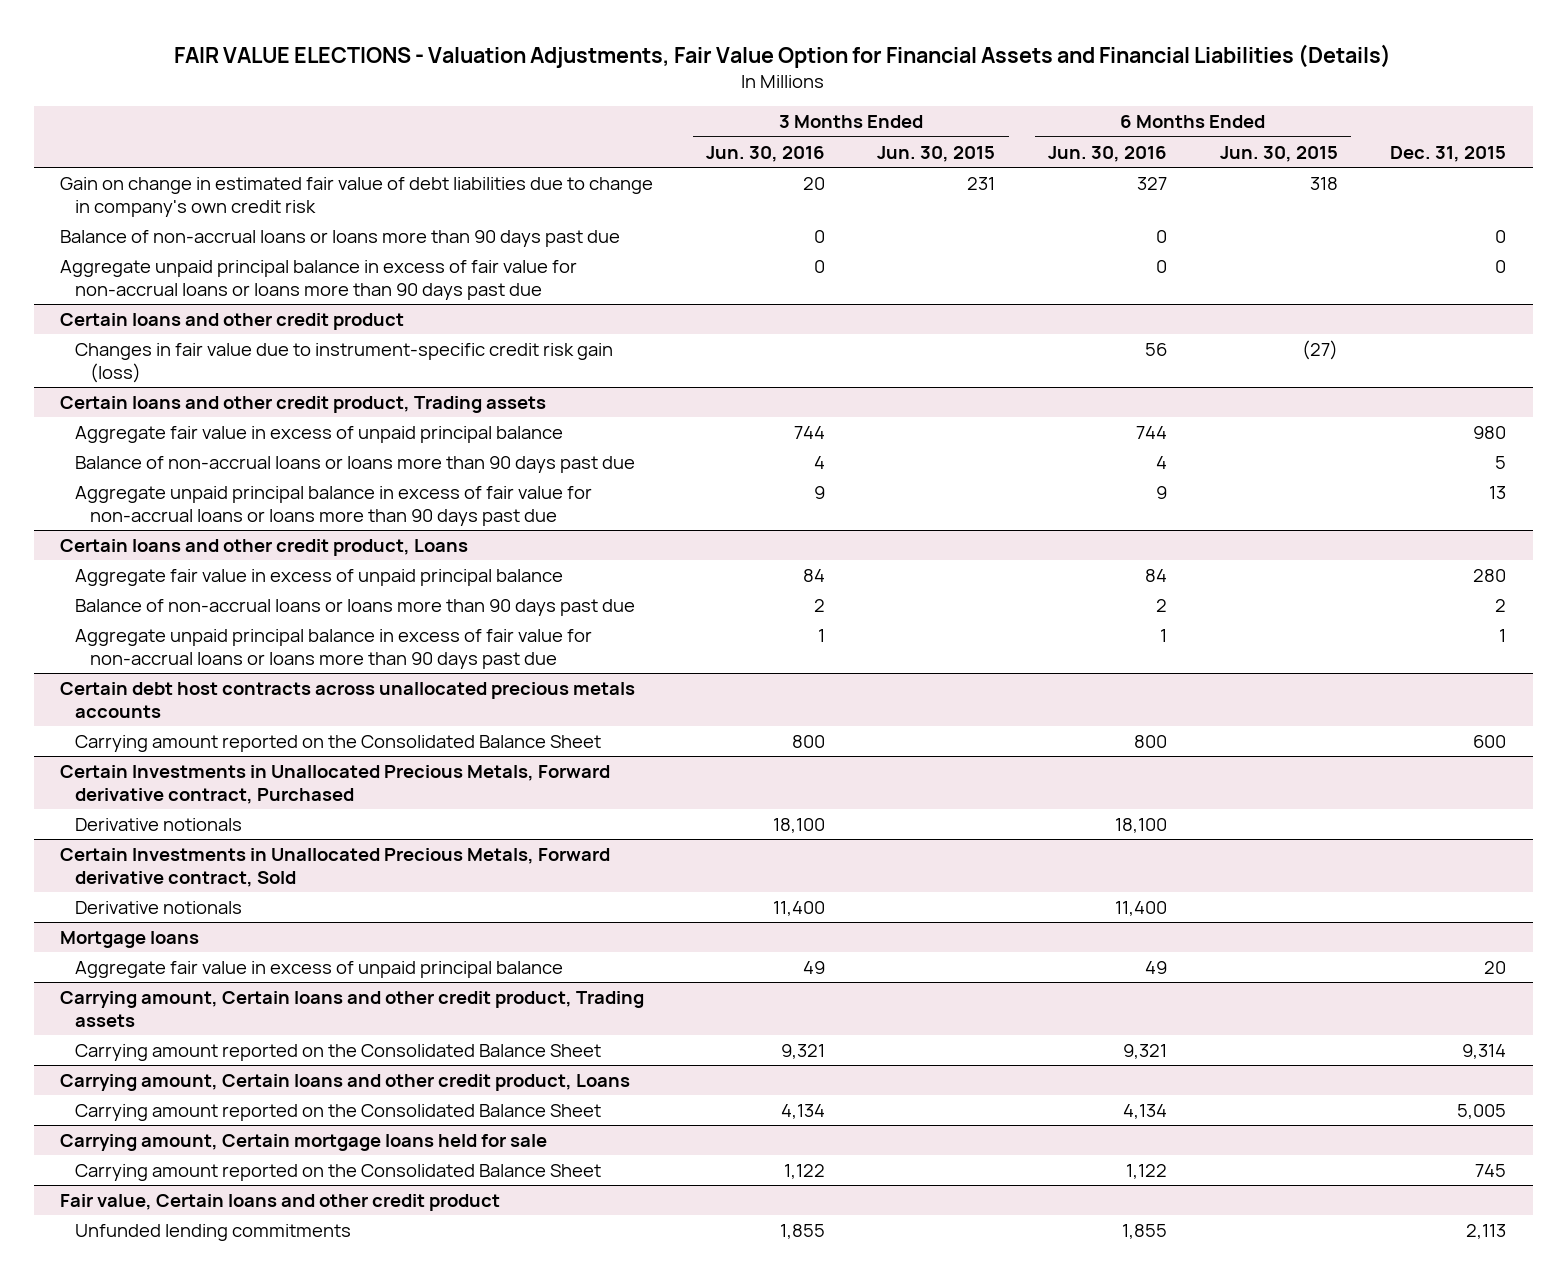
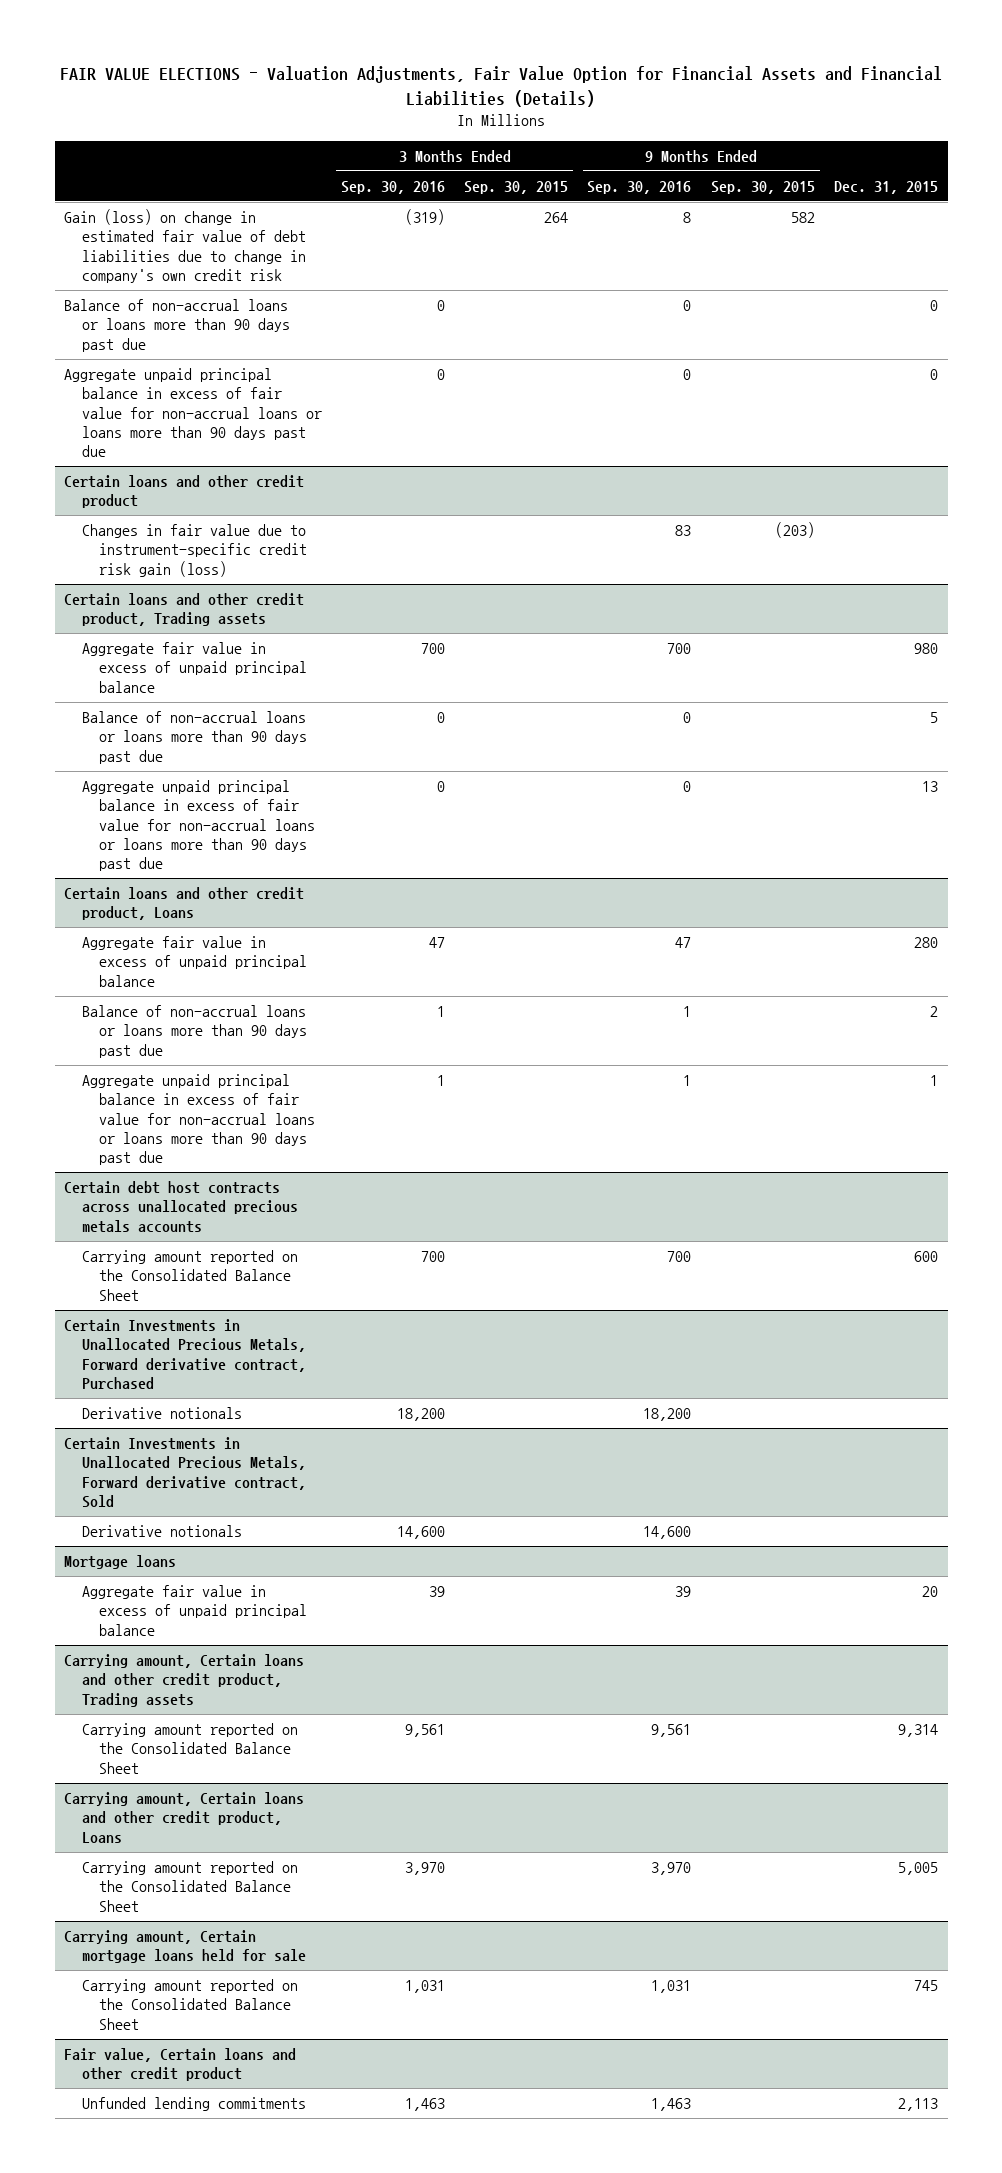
- | 3 Months Ended Jun. 30, 2016 | 3 Months Ended Jun. 30, 2015 | 6 Months Ended Jun. 30, 2016 | 6 Months Ended Jun. 30, 2015 | Dec. 31, 2015
+ | 3 Months Ended Sep. 30, 2016 | 3 Months Ended Sep. 30, 2015 | 9 Months Ended Sep. 30, 2016 | 9 Months Ended Sep. 30, 2015 | Dec. 31, 2015
- Gain on change in estimated fair value of debt liabilities due to change in company's own credit risk | 20 | 231 | 327 | 318 |
+ Gain (loss) on change in estimated fair value of debt liabilities due to change in company's own credit risk | (319) | 264 | 8 | 582 |

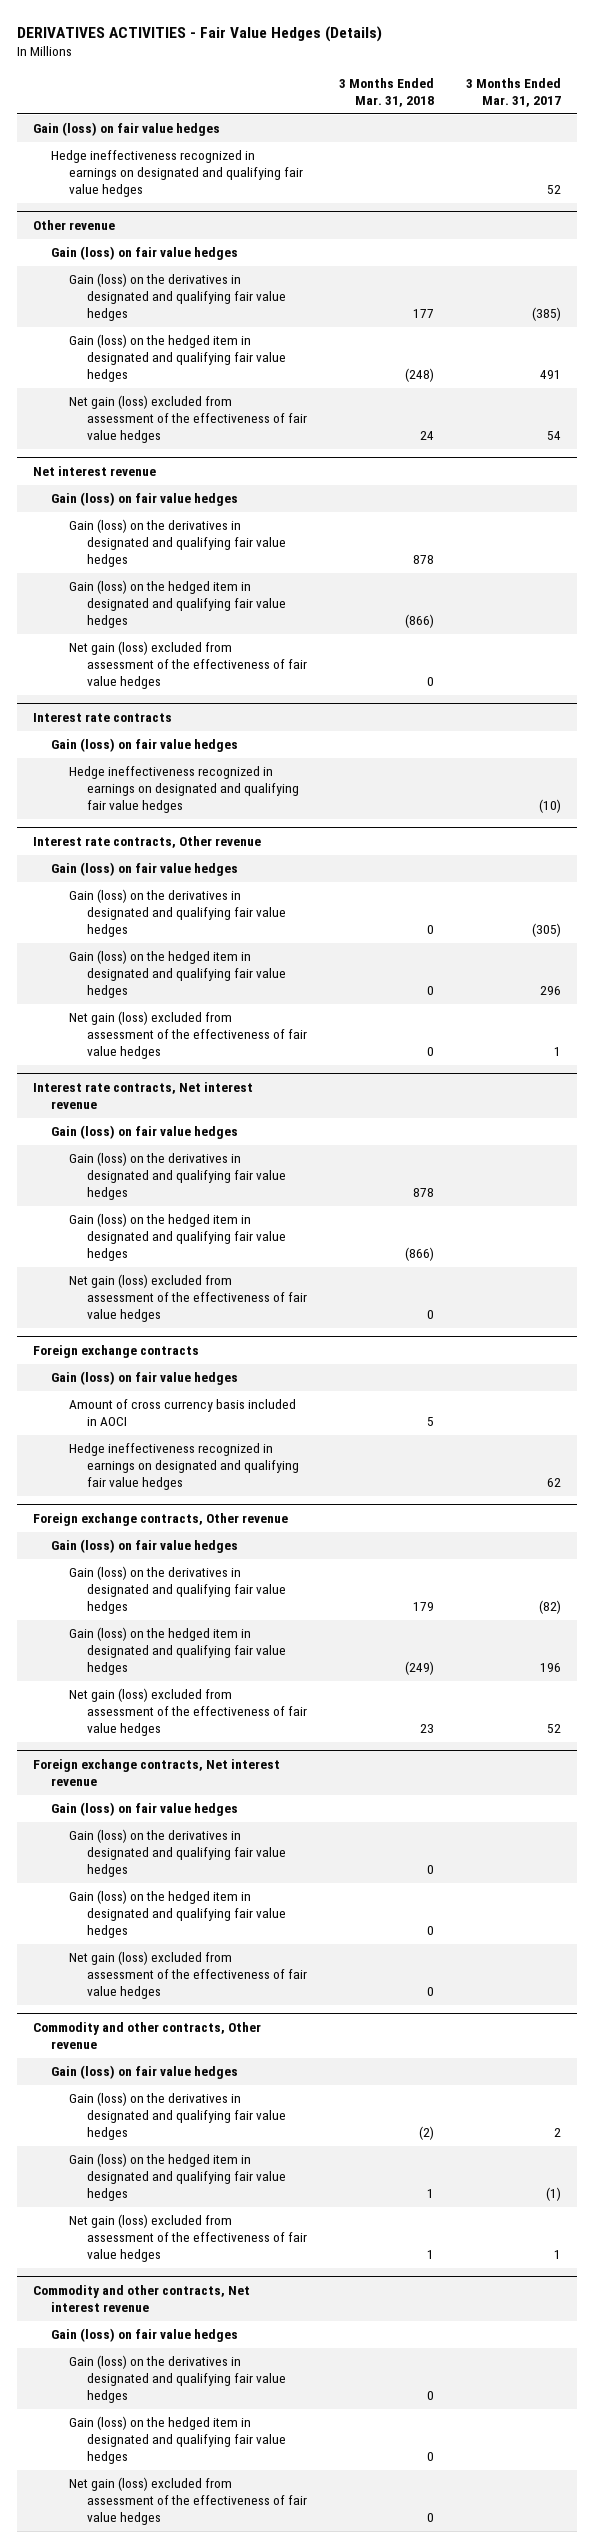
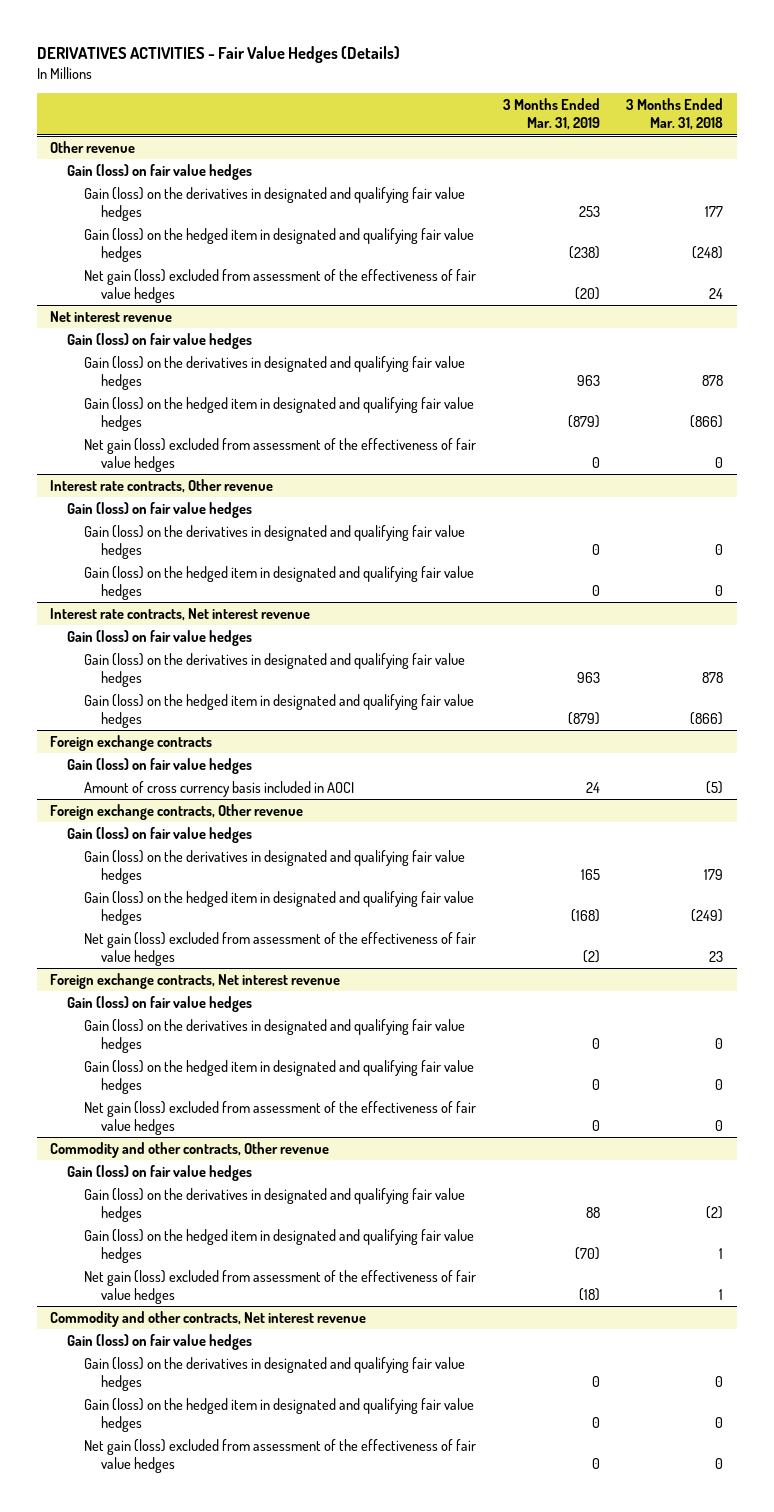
- | 3 Months Ended Mar. 31, 2018 | 3 Months Ended Mar. 31, 2017
+ | 3 Months Ended Mar. 31, 2019 | 3 Months Ended Mar. 31, 2018
- Gain (loss) on fair value hedges
- Hedge ineffectiveness recognized in earnings on designated and qualifying fair value hedges | | 52
- Interest rate contracts
- Gain (loss) on fair value hedges
- Hedge ineffectiveness recognized in earnings on designated and qualifying fair value hedges | | (10)
@ Interest rate contracts, Other revenue
- Net gain (loss) excluded from assessment of the effectiveness of fair value hedges | 0 | 1
@ Interest rate contracts, Net interest revenue
- Net gain (loss) excluded from assessment of the effectiveness of fair value hedges | 0 |
@ Foreign exchange contracts
- Amount of cross currency basis included in AOCI | 5 |
- Hedge ineffectiveness recognized in earnings on designated and qualifying fair value hedges | | 62
+ Amount of cross currency basis included in AOCI | 24 | (5)

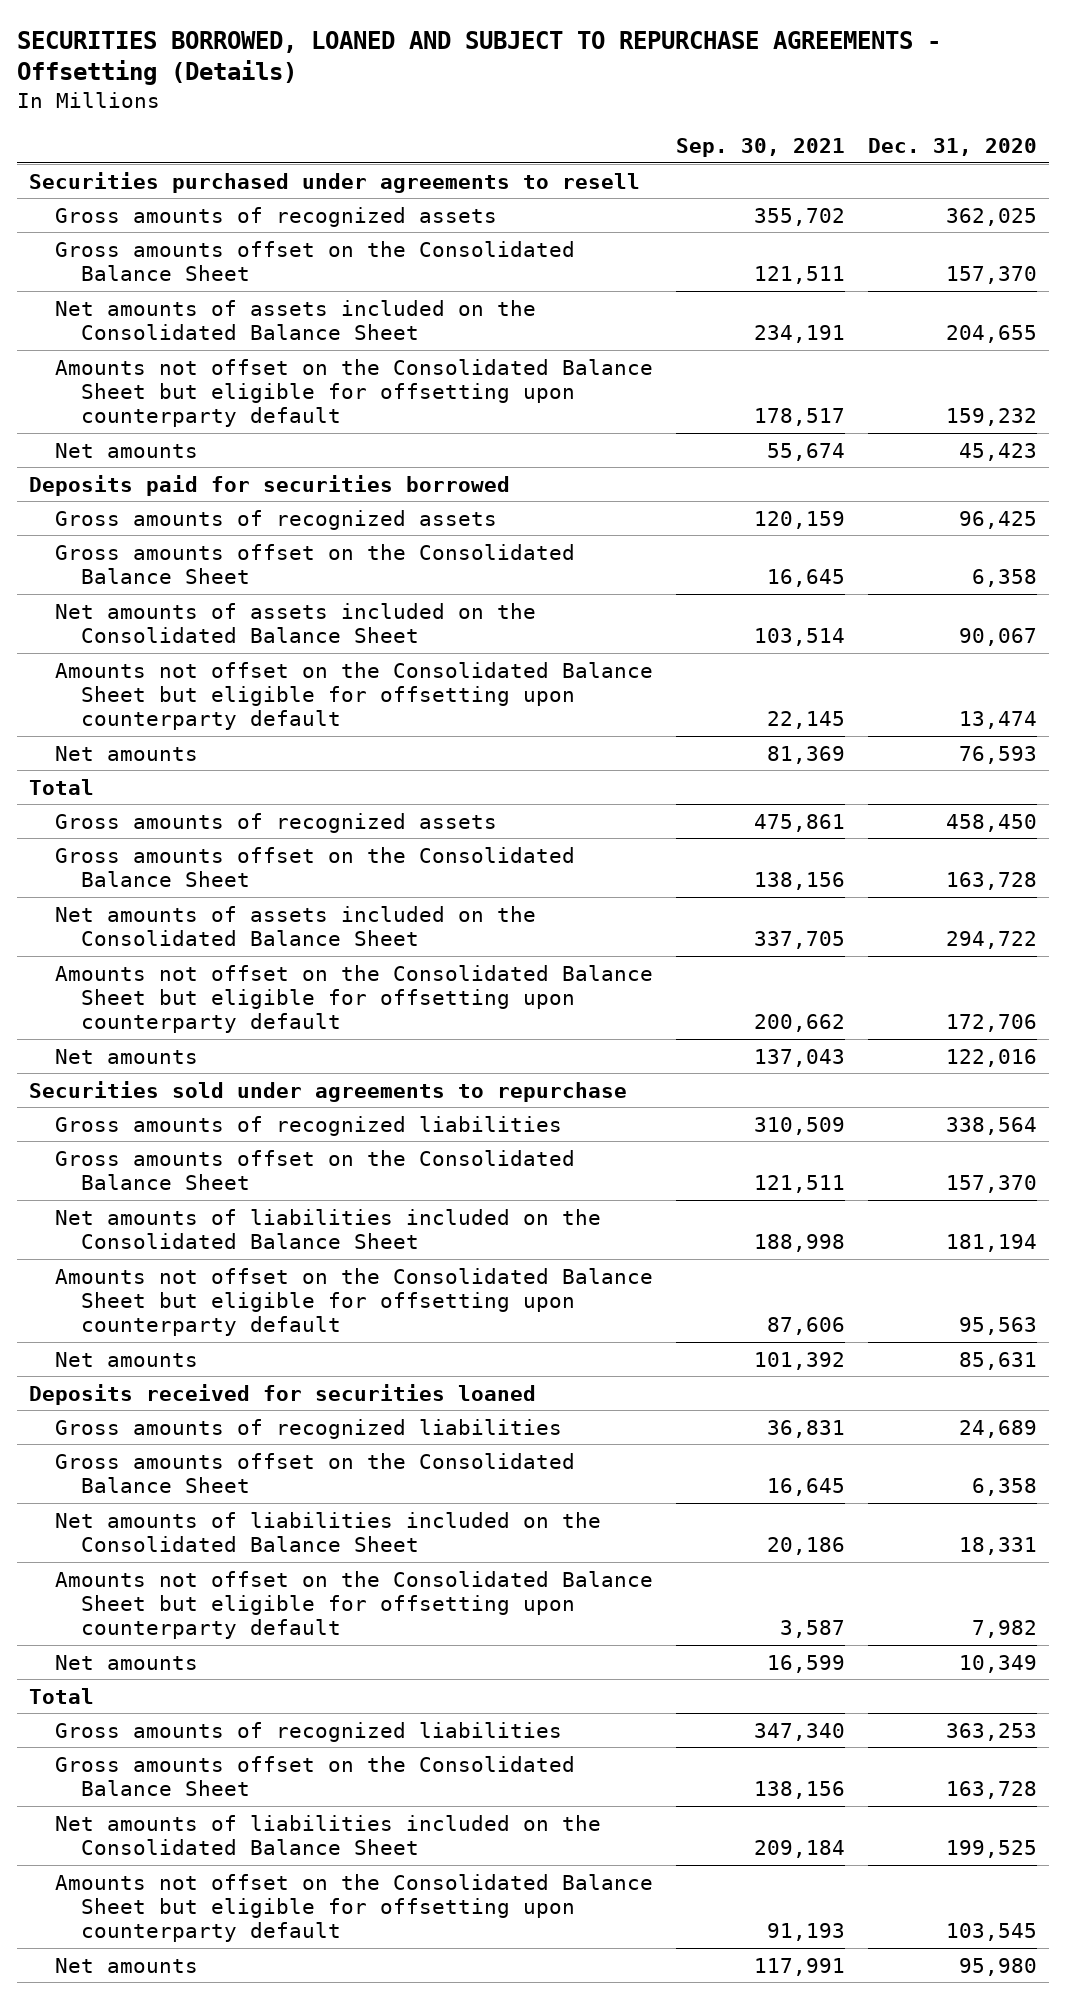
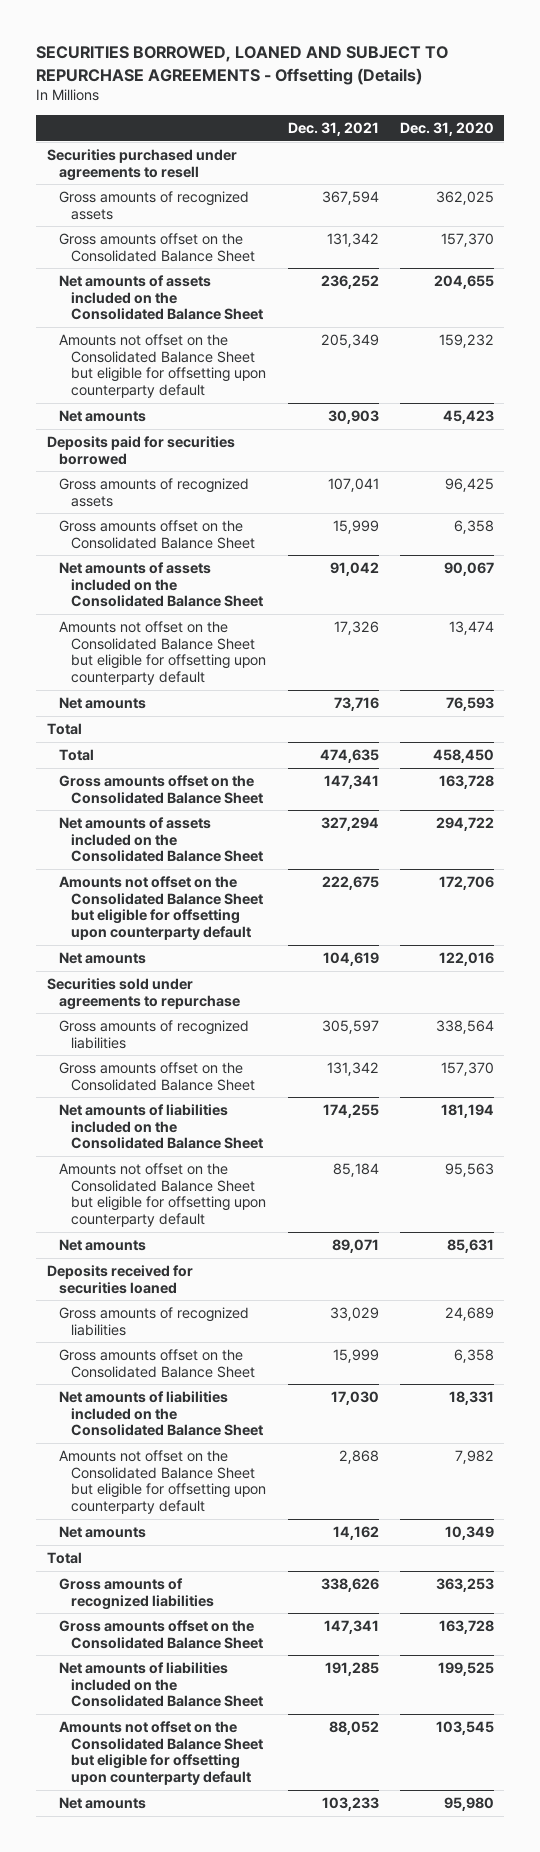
- | Sep. 30, 2021 | Dec. 31, 2020
+ | Dec. 31, 2021 | Dec. 31, 2020
- Gross amounts of recognized assets | 475,861 | 458,450
+ Total | 474,635 | 458,450

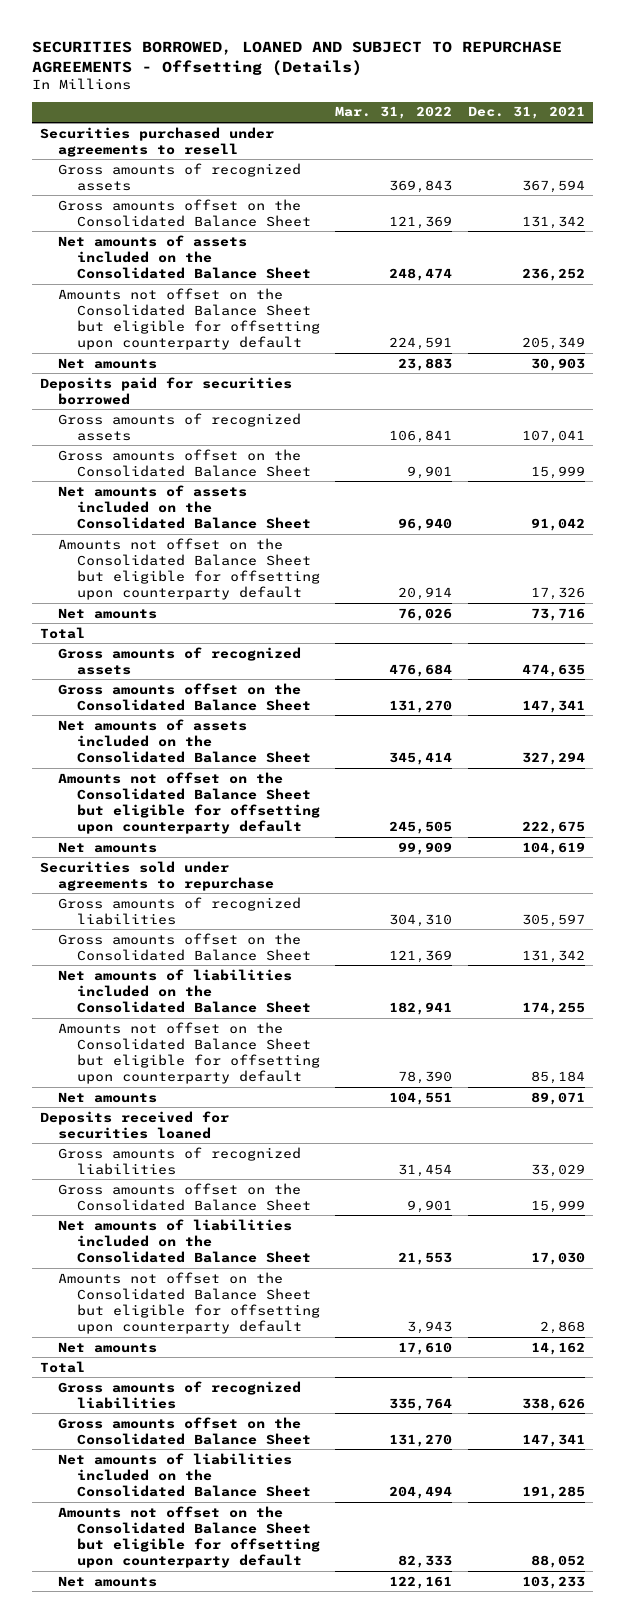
- | Dec. 31, 2021 | Dec. 31, 2020
+ | Mar. 31, 2022 | Dec. 31, 2021
- Total | 474,635 | 458,450
+ Gross amounts of recognized assets | 476,684 | 474,635

